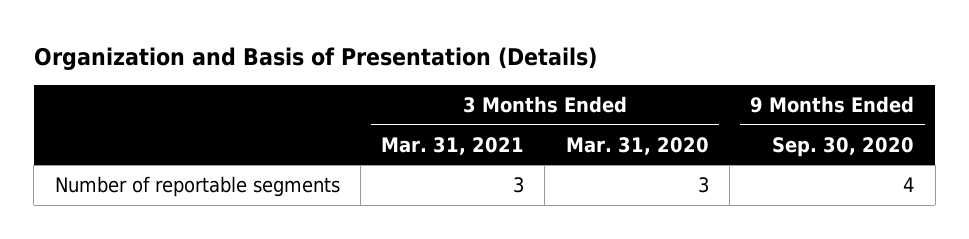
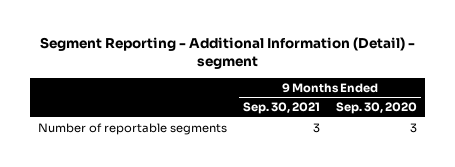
- Organization and Basis of Presentation (Details)
+ Segment Reporting - Additional Information (Detail) - segment
- | 3 Months Ended Mar. 31, 2021 | 3 Months Ended Mar. 31, 2020 | 9 Months Ended Sep. 30, 2020
+ | 9 Months Ended Sep. 30, 2021 | 9 Months Ended Sep. 30, 2020
- Number of reportable segments | 3 | 3 | 4
+ Number of reportable segments | 3 | 3

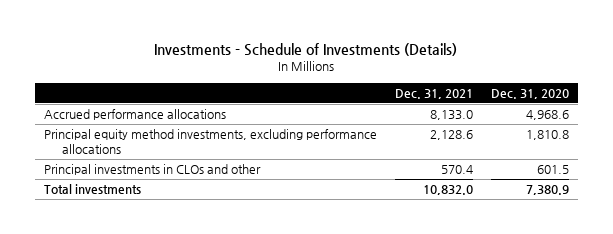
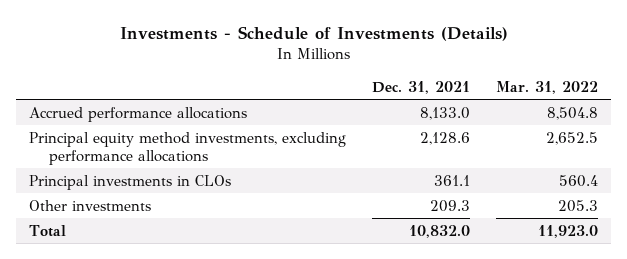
- | Dec. 31, 2021 | Dec. 31, 2020
+ | Dec. 31, 2021 | Mar. 31, 2022
- Principal investments in CLOs and other | 570.4 | 601.5
- Total investments | 10,832.0 | 7,380.9
+ Principal investments in CLOs | 361.1 | 560.4
+ Other investments | 209.3 | 205.3
+ Total | 10,832.0 | 11,923.0

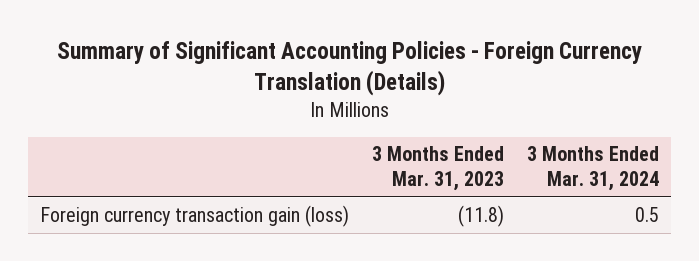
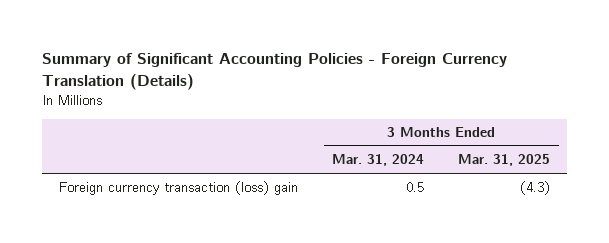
- | 3 Months Ended Mar. 31, 2023 | 3 Months Ended Mar. 31, 2024
+ | 3 Months Ended Mar. 31, 2024 | 3 Months Ended Mar. 31, 2025
- Foreign currency transaction gain (loss) | (11.8) | 0.5
+ Foreign currency transaction (loss) gain | 0.5 | (4.3)

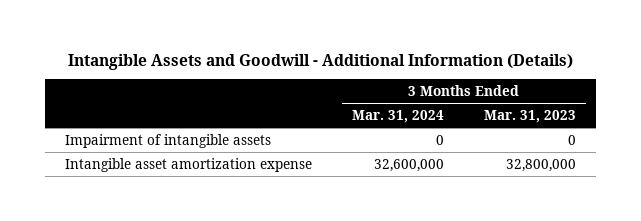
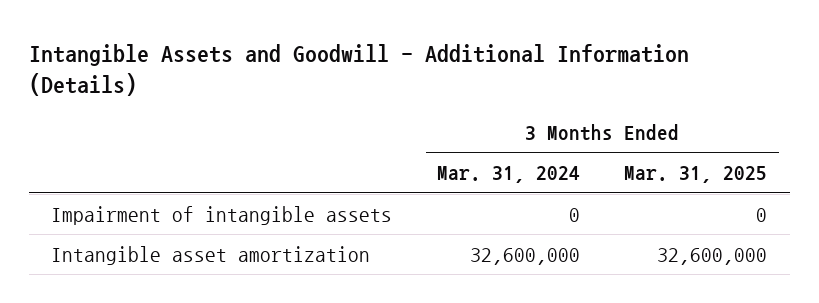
- | 3 Months Ended Mar. 31, 2024 | 3 Months Ended Mar. 31, 2023
+ | 3 Months Ended Mar. 31, 2024 | 3 Months Ended Mar. 31, 2025
- Intangible asset amortization expense | 32,600,000 | 32,800,000
+ Intangible asset amortization | 32,600,000 | 32,600,000

